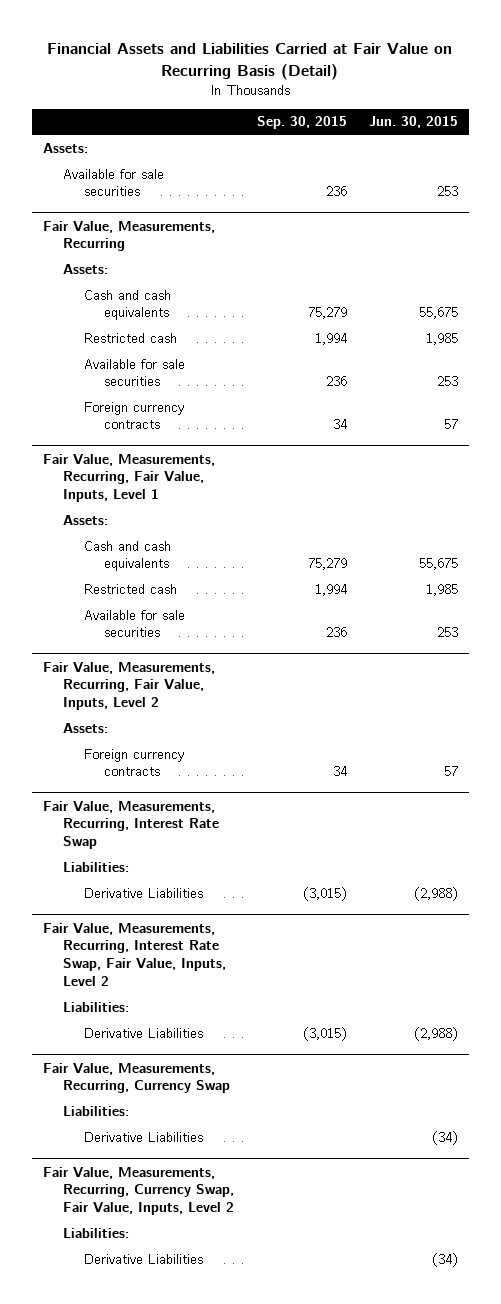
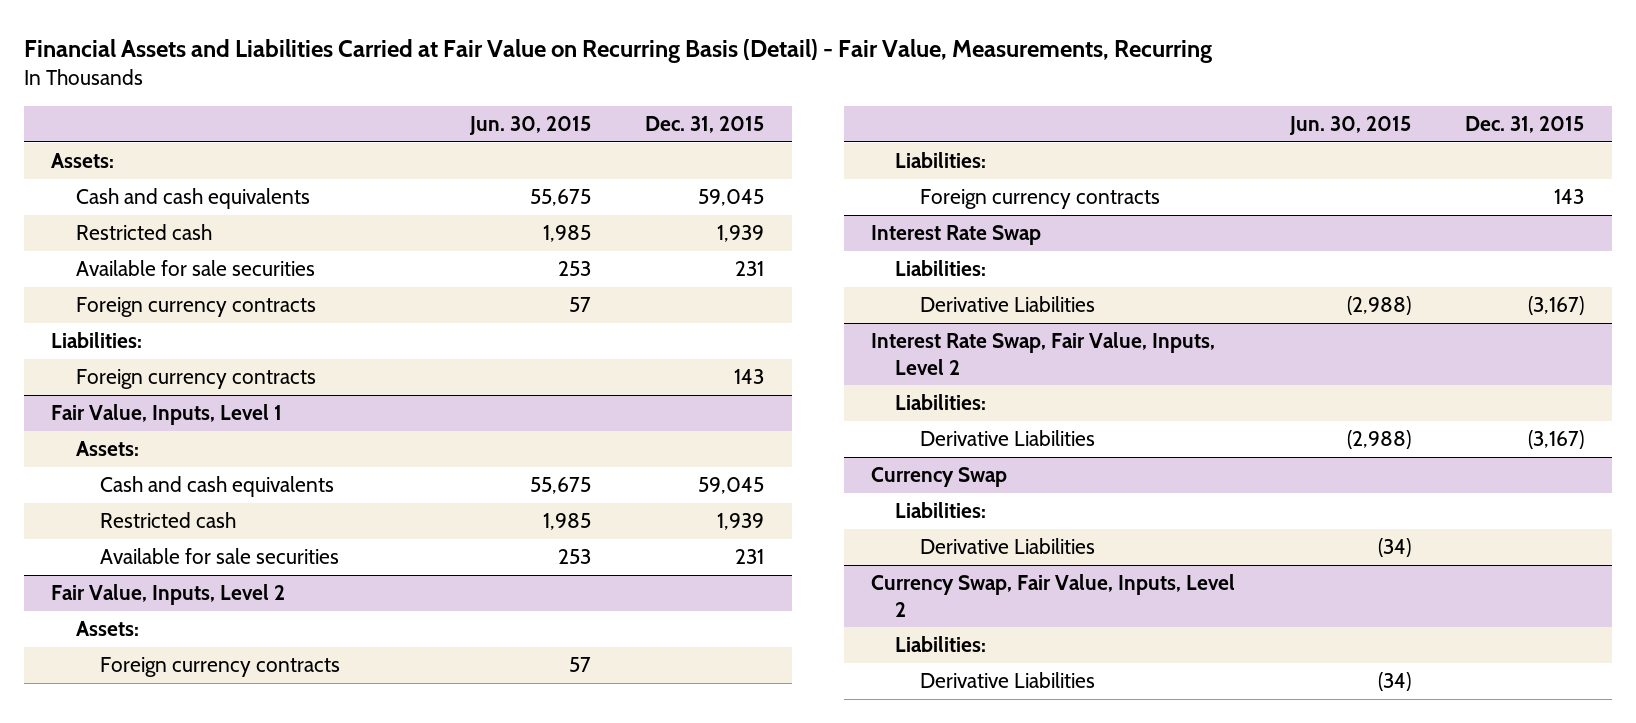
- Financial Assets and Liabilities Carried at Fair Value on Recurring Basis (Detail)
+ Financial Assets and Liabilities Carried at Fair Value on Recurring Basis (Detail) - Fair Value, Measurements, Recurring
- | Sep. 30, 2015 | Jun. 30, 2015
+ | Jun. 30, 2015 | Dec. 31, 2015
- Available for sale securities | 236 | 253
- Fair Value, Measurements, Recurring
- Assets:
- Fair Value, Measurements, Recurring, Fair Value, Inputs, Level 1
+ Liabilities:
+ Foreign currency contracts | | 143
+ Fair Value, Inputs, Level 1
- Fair Value, Measurements, Recurring, Fair Value, Inputs, Level 2
+ Fair Value, Inputs, Level 2
- Fair Value, Measurements, Recurring, Interest Rate Swap
+ Foreign currency contracts | | 143
+ Interest Rate Swap
+ Liabilities:
- Fair Value, Measurements, Recurring, Interest Rate Swap, Fair Value, Inputs, Level 2
+ Interest Rate Swap, Fair Value, Inputs, Level 2
- Fair Value, Measurements, Recurring, Currency Swap
+ Currency Swap
- Fair Value, Measurements, Recurring, Currency Swap, Fair Value, Inputs, Level 2
+ Currency Swap, Fair Value, Inputs, Level 2

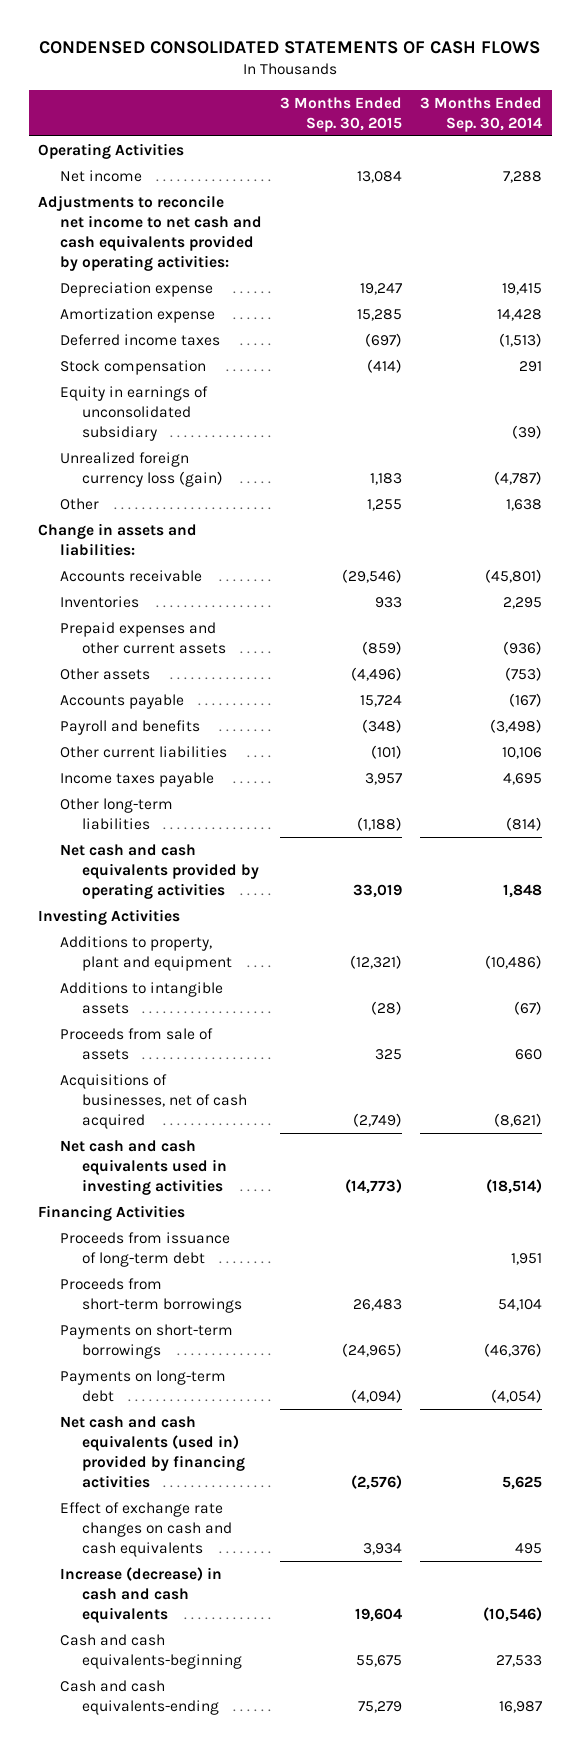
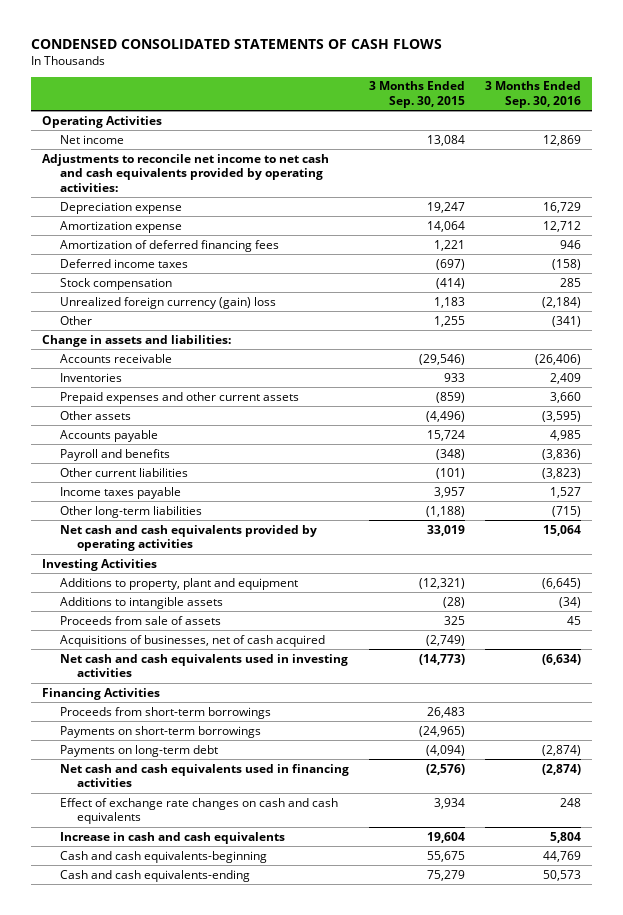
- | 3 Months Ended Sep. 30, 2015 | 3 Months Ended Sep. 30, 2014
+ | 3 Months Ended Sep. 30, 2015 | 3 Months Ended Sep. 30, 2016
- Amortization expense | 15,285 | 14,428
+ Amortization expense | 14,064 | 12,712
+ Amortization of deferred financing fees | 1,221 | 946
- Equity in earnings of unconsolidated subsidiary | | (39)
- Unrealized foreign currency loss (gain) | 1,183 | (4,787)
+ Unrealized foreign currency (gain) loss | 1,183 | (2,184)
- Proceeds from issuance of long-term debt | | 1,951
- Net cash and cash equivalents (used in) provided by financing activities | (2,576) | 5,625
+ Net cash and cash equivalents used in financing activities | (2,576) | (2,874)
- Increase (decrease) in cash and cash equivalents | 19,604 | (10,546)
+ Increase in cash and cash equivalents | 19,604 | 5,804

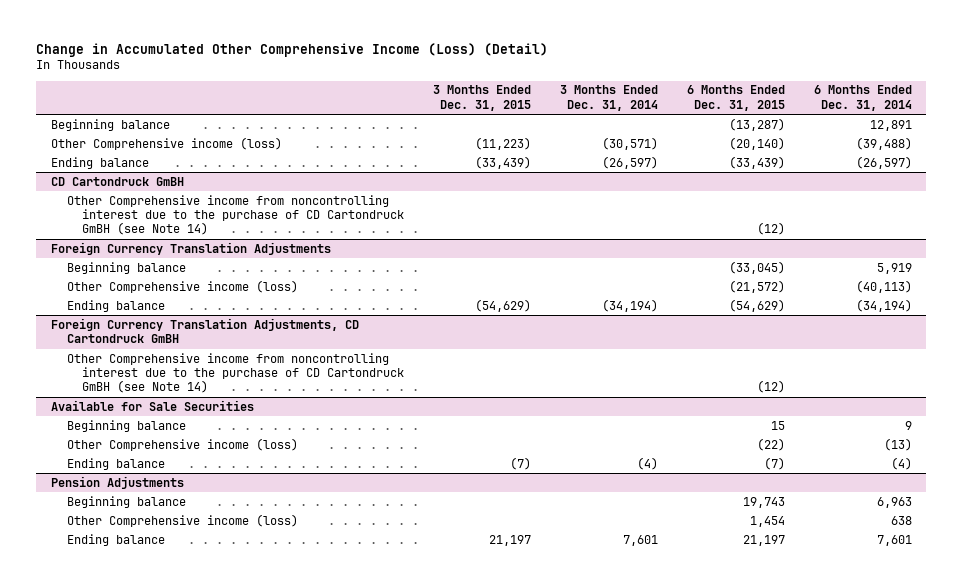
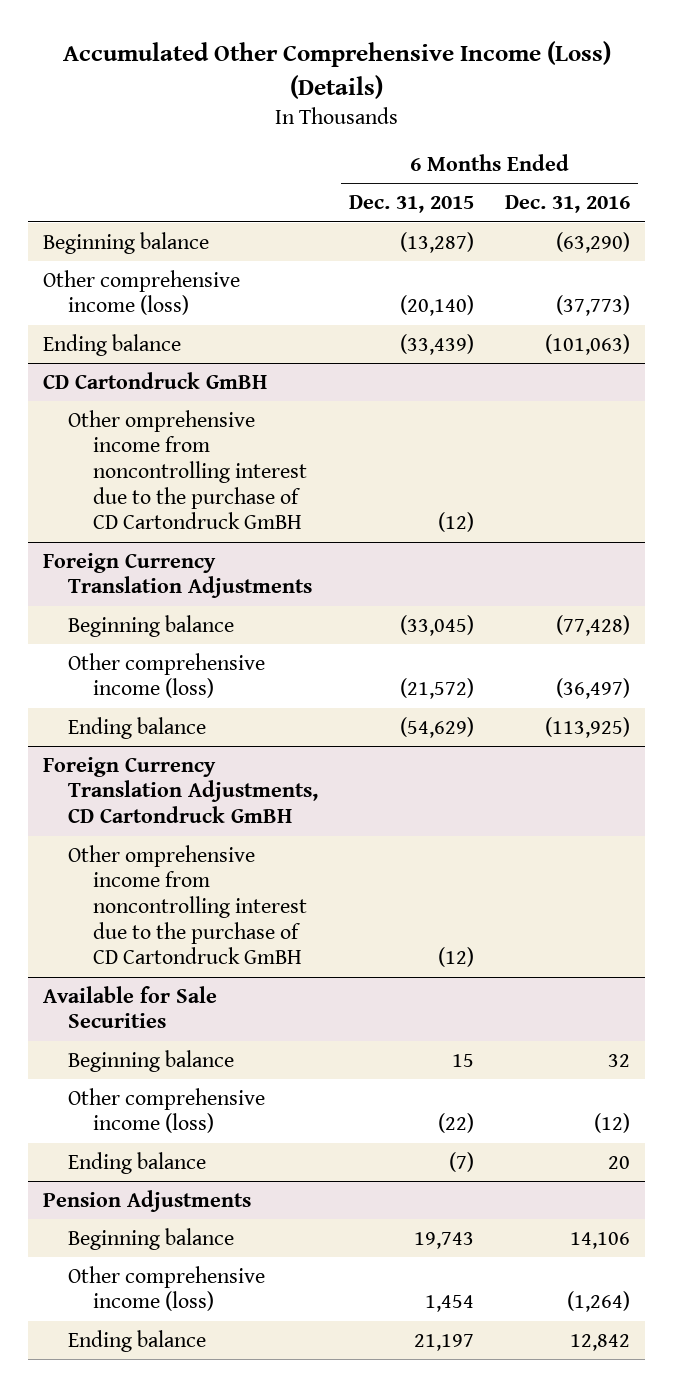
- Change in Accumulated Other Comprehensive Income (Loss) (Detail)
+ Accumulated Other Comprehensive Income (Loss) (Details)
- | 3 Months Ended Dec. 31, 2015 | 3 Months Ended Dec. 31, 2014 | 6 Months Ended Dec. 31, 2015 | 6 Months Ended Dec. 31, 2014
+ | 6 Months Ended Dec. 31, 2015 | 6 Months Ended Dec. 31, 2016
- Other Comprehensive income (loss) | (11,223) | (30,571) | (20,140) | (39,488)
+ Other comprehensive income (loss) | (20,140) | (37,773)
@ CD Cartondruck GmBH
- Other Comprehensive income from noncontrolling interest due to the purchase of CD Cartondruck GmBH (see Note 14) | | | (12) |
+ Other omprehensive income from noncontrolling interest due to the purchase of CD Cartondruck GmBH | (12) |
@ Foreign Currency Translation Adjustments
- Other Comprehensive income (loss) | | | (21,572) | (40,113)
+ Other comprehensive income (loss) | (21,572) | (36,497)
@ Foreign Currency Translation Adjustments, CD Cartondruck GmBH
- Other Comprehensive income from noncontrolling interest due to the purchase of CD Cartondruck GmBH (see Note 14) | | | (12) |
+ Other omprehensive income from noncontrolling interest due to the purchase of CD Cartondruck GmBH | (12) |
@ Available for Sale Securities
- Other Comprehensive income (loss) | | | (22) | (13)
+ Other comprehensive income (loss) | (22) | (12)
@ Pension Adjustments
- Other Comprehensive income (loss) | | | 1,454 | 638
+ Other comprehensive income (loss) | 1,454 | (1,264)

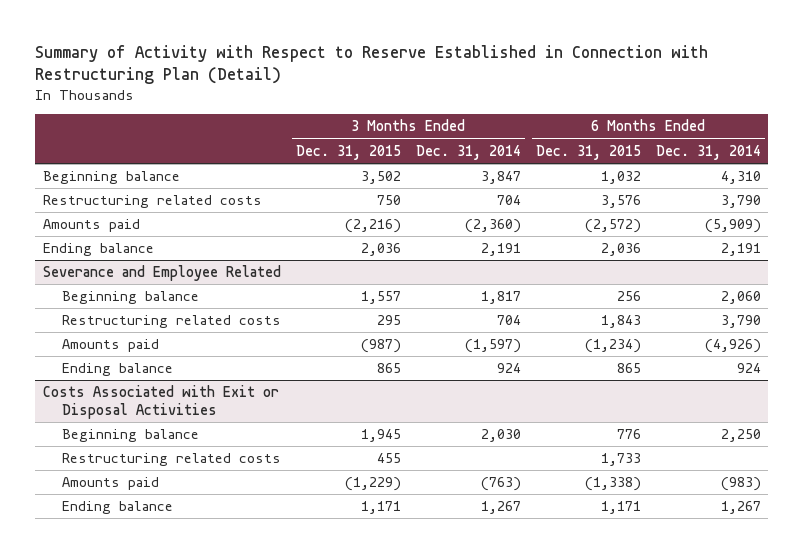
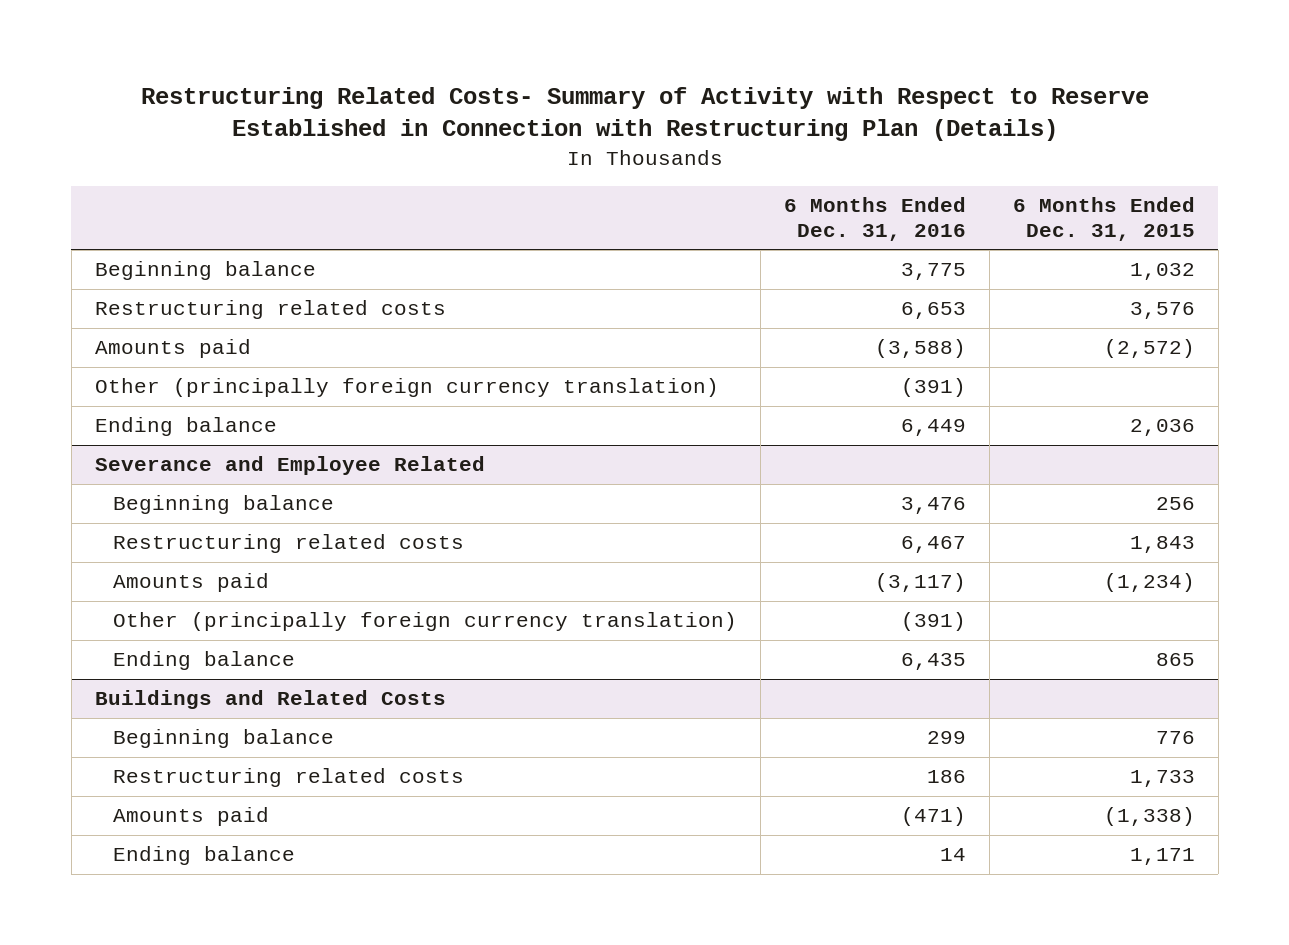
- Summary of Activity with Respect to Reserve Established in Connection with Restructuring Plan (Detail)
+ Restructuring Related Costs- Summary of Activity with Respect to Reserve Established in Connection with Restructuring Plan (Details)
- | 3 Months Ended Dec. 31, 2015 | 3 Months Ended Dec. 31, 2014 | 6 Months Ended Dec. 31, 2015 | 6 Months Ended Dec. 31, 2014
+ | 6 Months Ended Dec. 31, 2016 | 6 Months Ended Dec. 31, 2015
+ Other (principally foreign currency translation) | (391) |
@ Severance and Employee Related
+ Other (principally foreign currency translation) | (391) |
- Costs Associated with Exit or Disposal Activities
+ Buildings and Related Costs

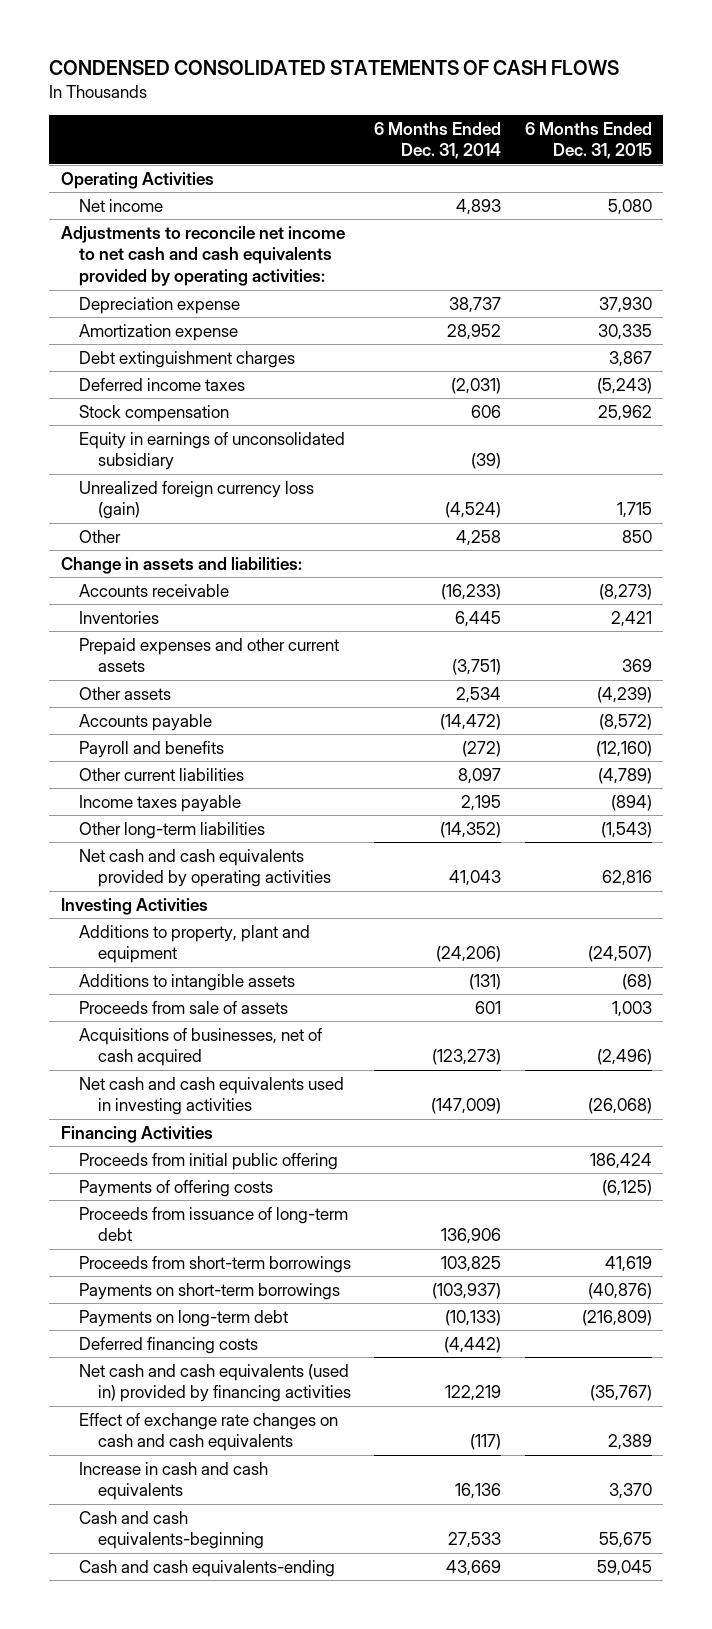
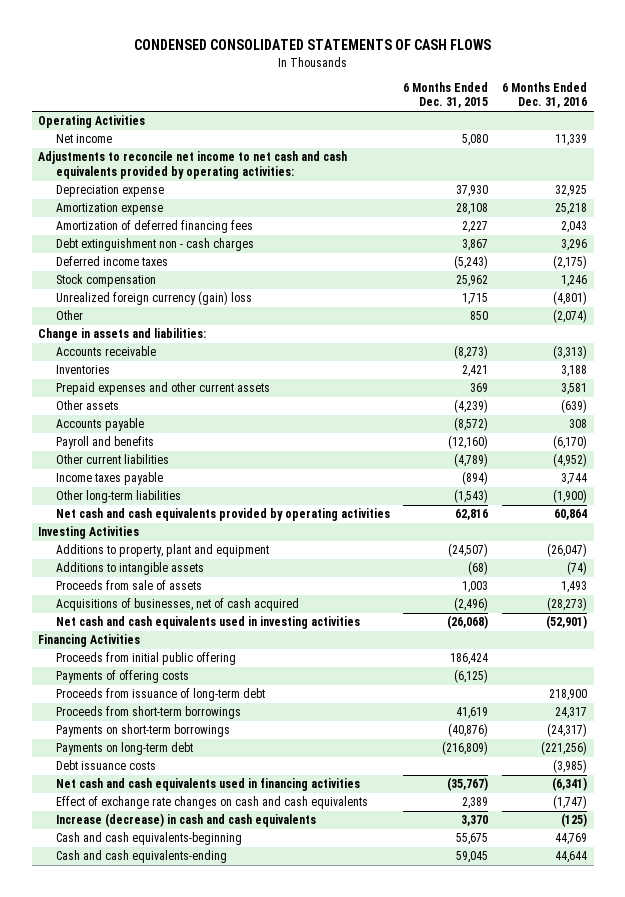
- | 6 Months Ended Dec. 31, 2014 | 6 Months Ended Dec. 31, 2015
+ | 6 Months Ended Dec. 31, 2015 | 6 Months Ended Dec. 31, 2016
- Amortization expense | 28,952 | 30,335
- Debt extinguishment charges | | 3,867
+ Amortization expense | 28,108 | 25,218
+ Amortization of deferred financing fees | 2,227 | 2,043
+ Debt extinguishment non - cash charges | 3,867 | 3,296
- Equity in earnings of unconsolidated subsidiary | (39) |
- Unrealized foreign currency loss (gain) | (4,524) | 1,715
+ Unrealized foreign currency (gain) loss | 1,715 | (4,801)
- Deferred financing costs | (4,442) |
- Net cash and cash equivalents (used in) provided by financing activities | 122,219 | (35,767)
+ Debt issuance costs | | (3,985)
+ Net cash and cash equivalents used in financing activities | (35,767) | (6,341)
- Increase in cash and cash equivalents | 16,136 | 3,370
+ Increase (decrease) in cash and cash equivalents | 3,370 | (125)

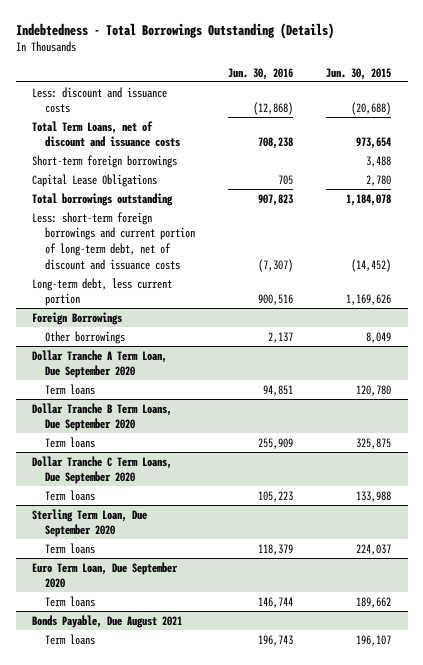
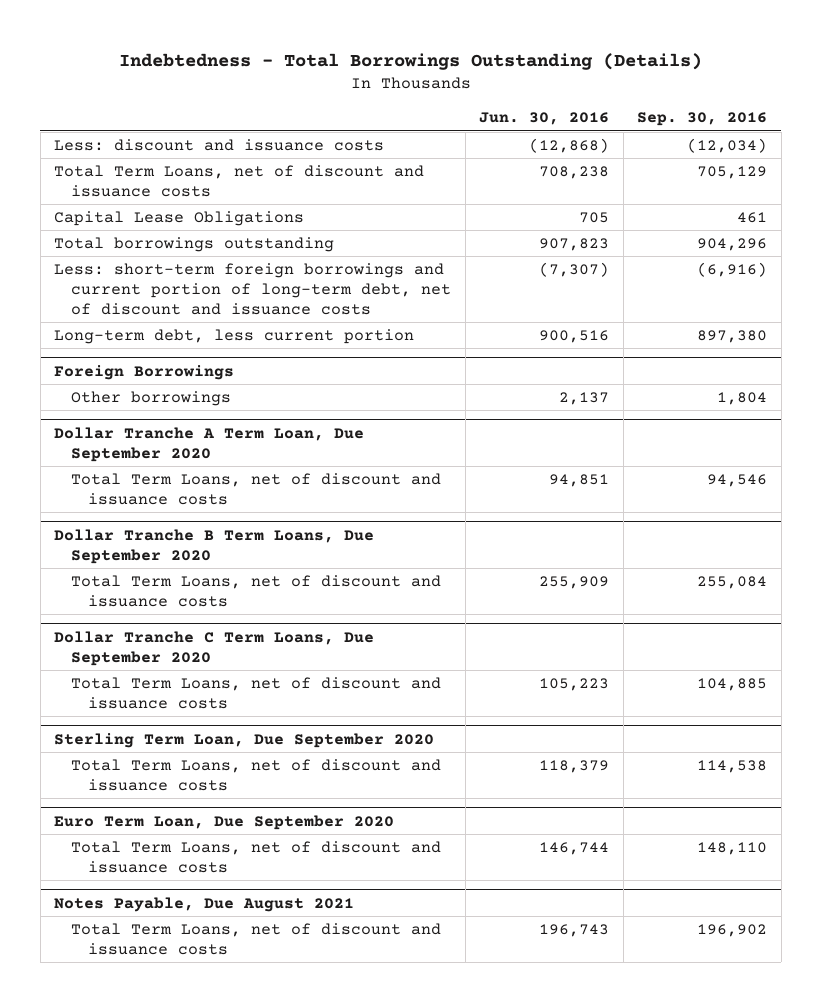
- | Jun. 30, 2016 | Jun. 30, 2015
+ | Jun. 30, 2016 | Sep. 30, 2016
- Short-term foreign borrowings | | 3,488
@ Dollar Tranche A Term Loan, Due September 2020
- Term loans | 94,851 | 120,780
+ Total Term Loans, net of discount and issuance costs | 94,851 | 94,546
@ Dollar Tranche B Term Loans, Due September 2020
- Term loans | 255,909 | 325,875
+ Total Term Loans, net of discount and issuance costs | 255,909 | 255,084
@ Dollar Tranche C Term Loans, Due September 2020
- Term loans | 105,223 | 133,988
+ Total Term Loans, net of discount and issuance costs | 105,223 | 104,885
@ Sterling Term Loan, Due September 2020
- Term loans | 118,379 | 224,037
+ Total Term Loans, net of discount and issuance costs | 118,379 | 114,538
@ Euro Term Loan, Due September 2020
- Term loans | 146,744 | 189,662
- Bonds Payable, Due August 2021
- Term loans | 196,743 | 196,107
@ Euro Term Loan, Due September 2020
+ Total Term Loans, net of discount and issuance costs | 146,744 | 148,110
+ Notes Payable, Due August 2021
+ Total Term Loans, net of discount and issuance costs | 196,743 | 196,902

